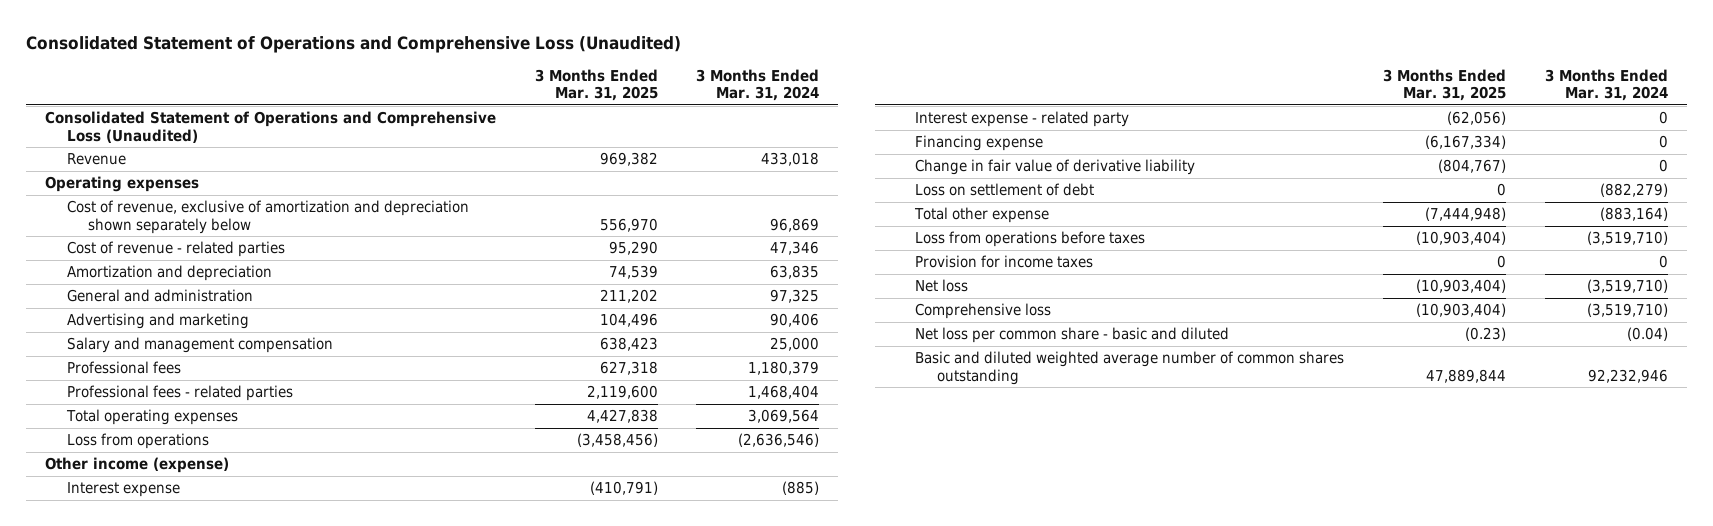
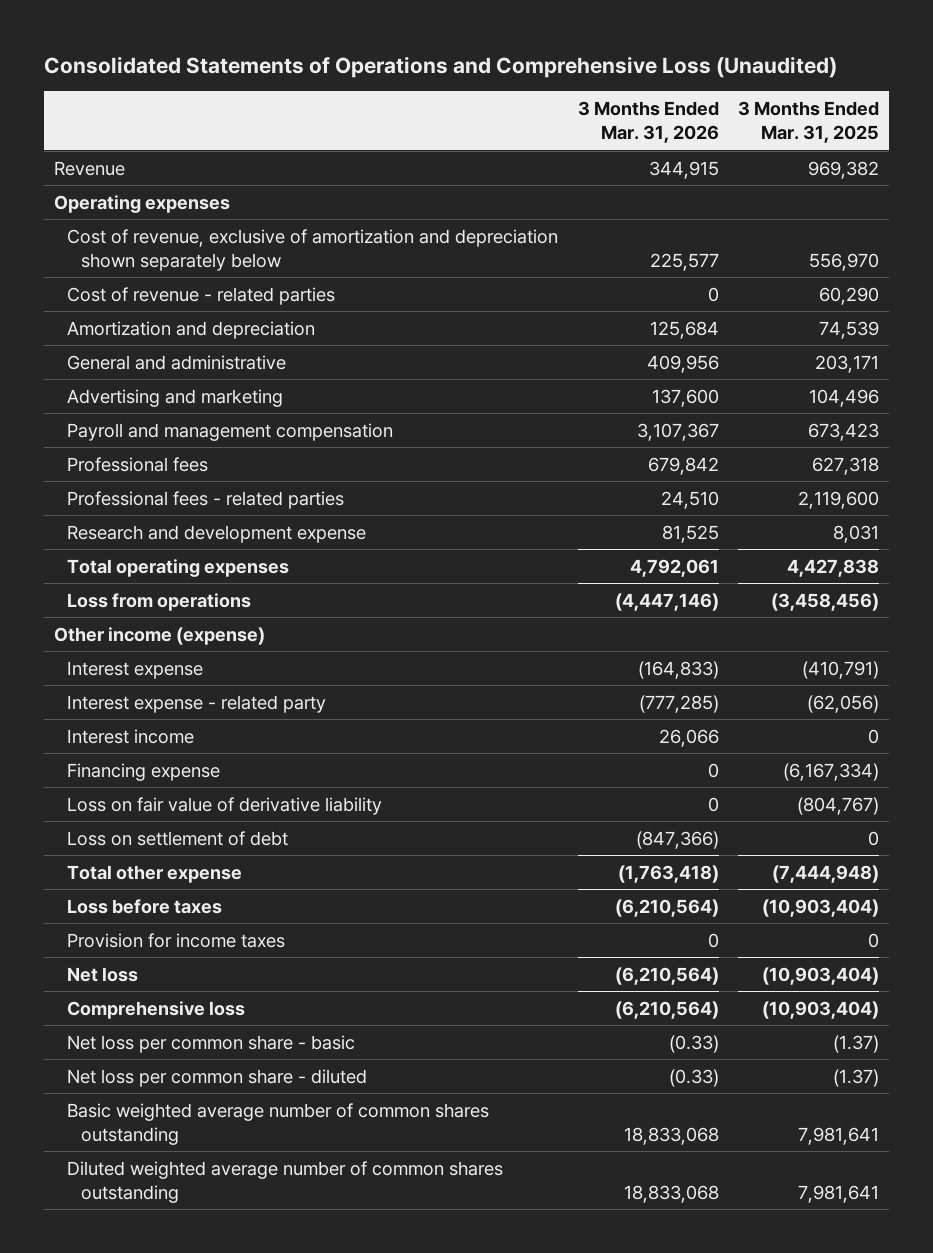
- Consolidated Statement of Operations and Comprehensive Loss (Unaudited)
+ Consolidated Statements of Operations and Comprehensive Loss (Unaudited)
- | 3 Months Ended Mar. 31, 2025 | 3 Months Ended Mar. 31, 2024
+ | 3 Months Ended Mar. 31, 2026 | 3 Months Ended Mar. 31, 2025
- Consolidated Statement of Operations and Comprehensive Loss (Unaudited)
- Cost of revenue - related parties | 95,290 | 47,346
+ Cost of revenue - related parties | 0 | 60,290
- General and administration | 211,202 | 97,325
+ General and administrative | 409,956 | 203,171
- Salary and management compensation | 638,423 | 25,000
+ Payroll and management compensation | 3,107,367 | 673,423
+ Research and development expense | 81,525 | 8,031
+ Interest income | 26,066 | 0
- Change in fair value of derivative liability | (804,767) | 0
+ Loss on fair value of derivative liability | 0 | (804,767)
- Loss from operations before taxes | (10,903,404) | (3,519,710)
+ Loss before taxes | (6,210,564) | (10,903,404)
- Net loss per common share - basic and diluted | (0.23) | (0.04)
- Basic and diluted weighted average number of common shares outstanding | 47,889,844 | 92,232,946
+ Net loss per common share - basic | (0.33) | (1.37)
+ Net loss per common share - diluted | (0.33) | (1.37)
+ Basic weighted average number of common shares outstanding | 18,833,068 | 7,981,641
+ Diluted weighted average number of common shares outstanding | 18,833,068 | 7,981,641

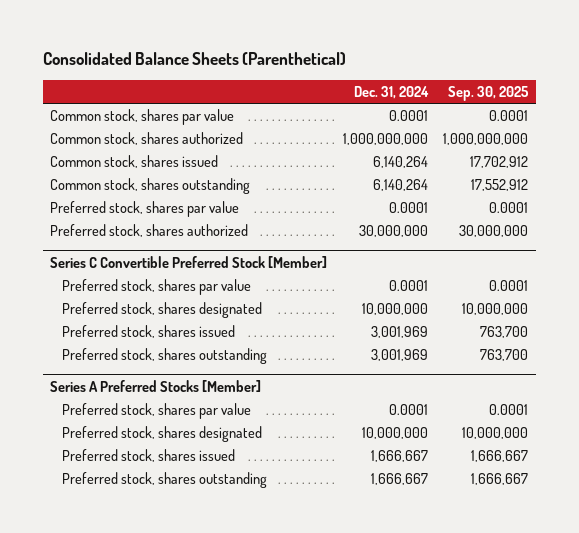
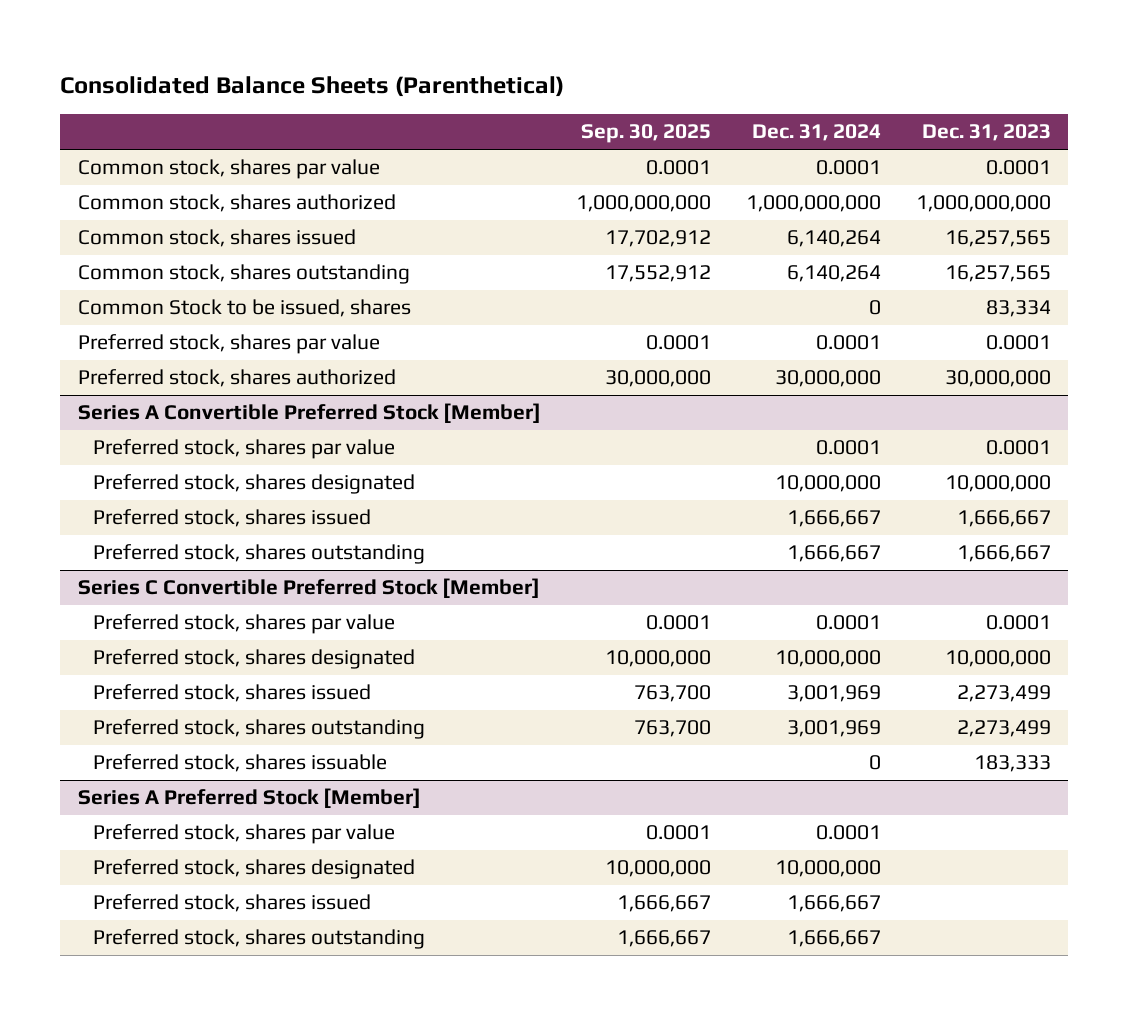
- | Dec. 31, 2024 | Sep. 30, 2025
+ | Sep. 30, 2025 | Dec. 31, 2024 | Dec. 31, 2023
+ Common Stock to be issued, shares | | 0 | 83,334
+ Series A Convertible Preferred Stock [Member]
+ Preferred stock, shares par value | | 0.0001 | 0.0001
+ Preferred stock, shares designated | | 10,000,000 | 10,000,000
+ Preferred stock, shares issued | | 1,666,667 | 1,666,667
+ Preferred stock, shares outstanding | | 1,666,667 | 1,666,667
- Series A Preferred Stocks [Member]
@ Series C Convertible Preferred Stock [Member]
+ Preferred stock, shares issuable | | 0 | 183,333
+ Series A Preferred Stock [Member]

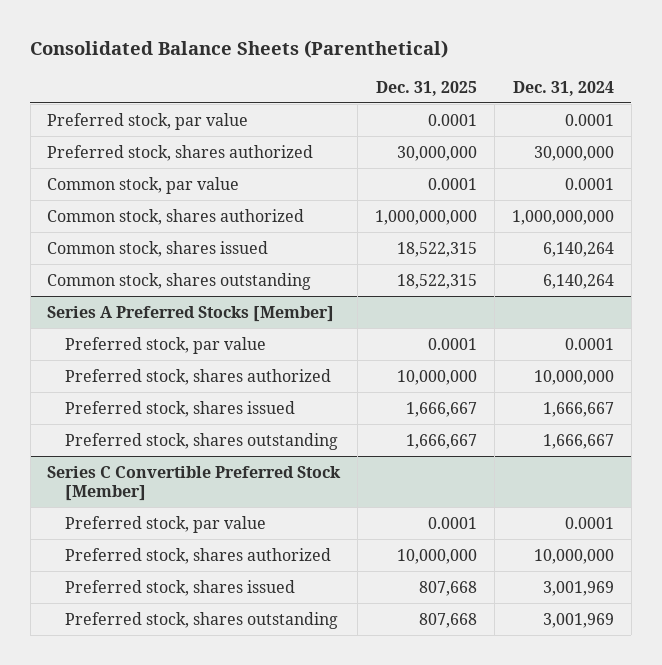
- | Sep. 30, 2025 | Dec. 31, 2024 | Dec. 31, 2023
+ | Dec. 31, 2025 | Dec. 31, 2024
- Common stock, shares par value | 0.0001 | 0.0001 | 0.0001
+ Preferred stock, par value | 0.0001 | 0.0001
moved up: Preferred stock, shares authorized | 30,000,000 | 30,000,000
+ Common stock, par value | 0.0001 | 0.0001
- Common Stock to be issued, shares | | 0 | 83,334
- Preferred stock, shares par value | 0.0001 | 0.0001 | 0.0001
- Series A Convertible Preferred Stock [Member]
- Preferred stock, shares par value | | 0.0001 | 0.0001
- Preferred stock, shares designated | | 10,000,000 | 10,000,000
+ Series A Preferred Stocks [Member]
+ Preferred stock, par value | 0.0001 | 0.0001
+ Preferred stock, shares authorized | 10,000,000 | 10,000,000
@ Series C Convertible Preferred Stock [Member]
- Preferred stock, shares par value | 0.0001 | 0.0001 | 0.0001
- Preferred stock, shares designated | 10,000,000 | 10,000,000 | 10,000,000
+ Preferred stock, par value | 0.0001 | 0.0001
+ Preferred stock, shares authorized | 10,000,000 | 10,000,000
- Preferred stock, shares issuable | | 0 | 183,333
- Series A Preferred Stock [Member]
- Preferred stock, shares par value | 0.0001 | 0.0001 |
- Preferred stock, shares designated | 10,000,000 | 10,000,000 |
- Preferred stock, shares issued | 1,666,667 | 1,666,667 |
- Preferred stock, shares outstanding | 1,666,667 | 1,666,667 |

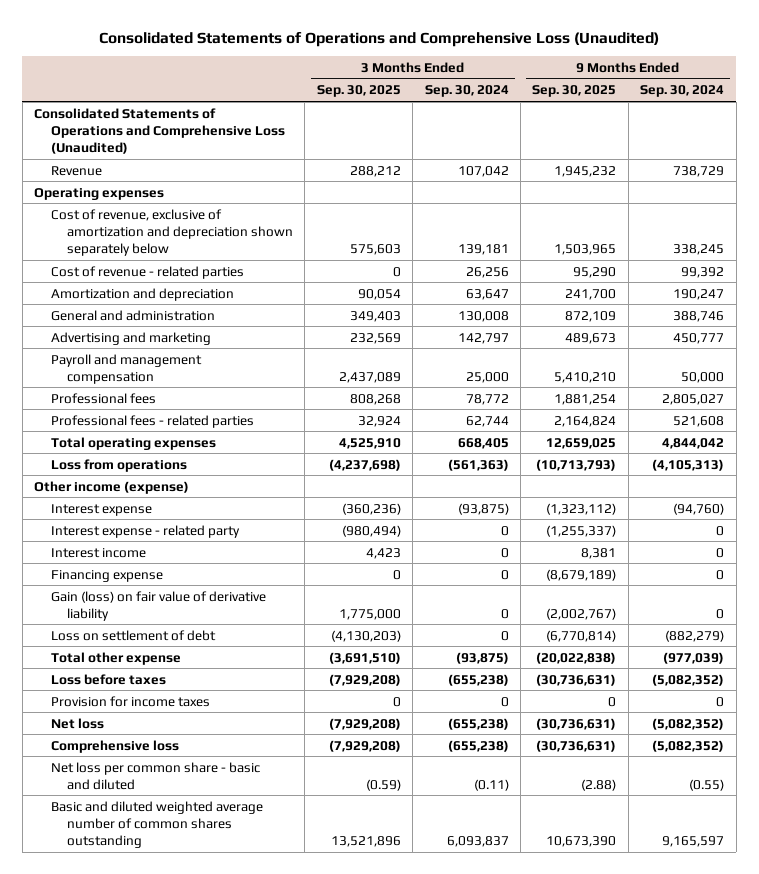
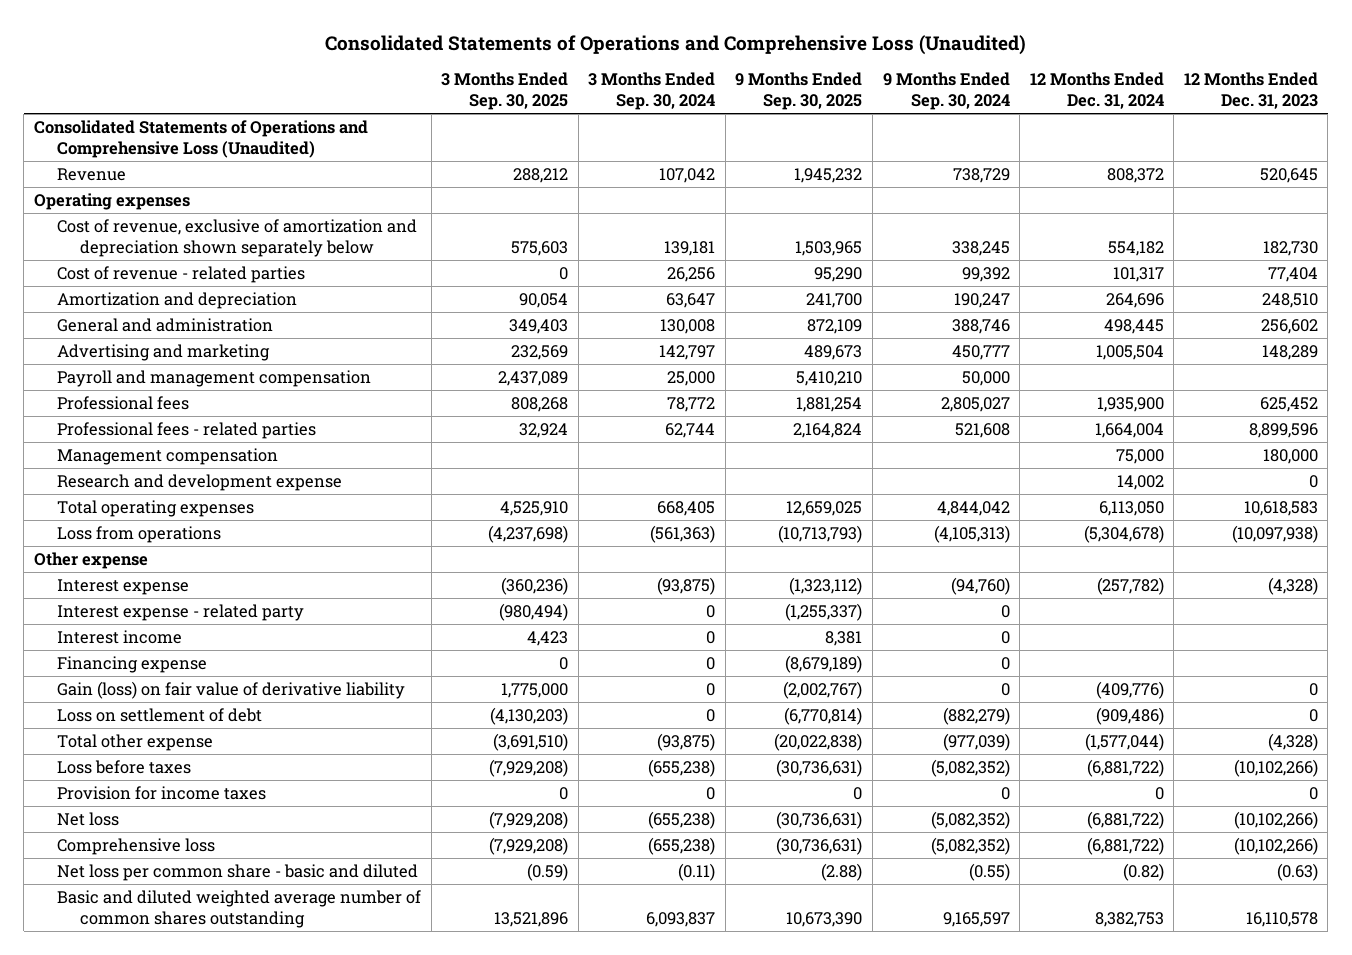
- | 3 Months Ended Sep. 30, 2025 | 3 Months Ended Sep. 30, 2024 | 9 Months Ended Sep. 30, 2025 | 9 Months Ended Sep. 30, 2024
+ | 3 Months Ended Sep. 30, 2025 | 3 Months Ended Sep. 30, 2024 | 9 Months Ended Sep. 30, 2025 | 9 Months Ended Sep. 30, 2024 | 12 Months Ended Dec. 31, 2024 | 12 Months Ended Dec. 31, 2023
+ Management compensation | | | | | 75,000 | 180,000
+ Research and development expense | | | | | 14,002 | 0
- Other income (expense)
+ Other expense

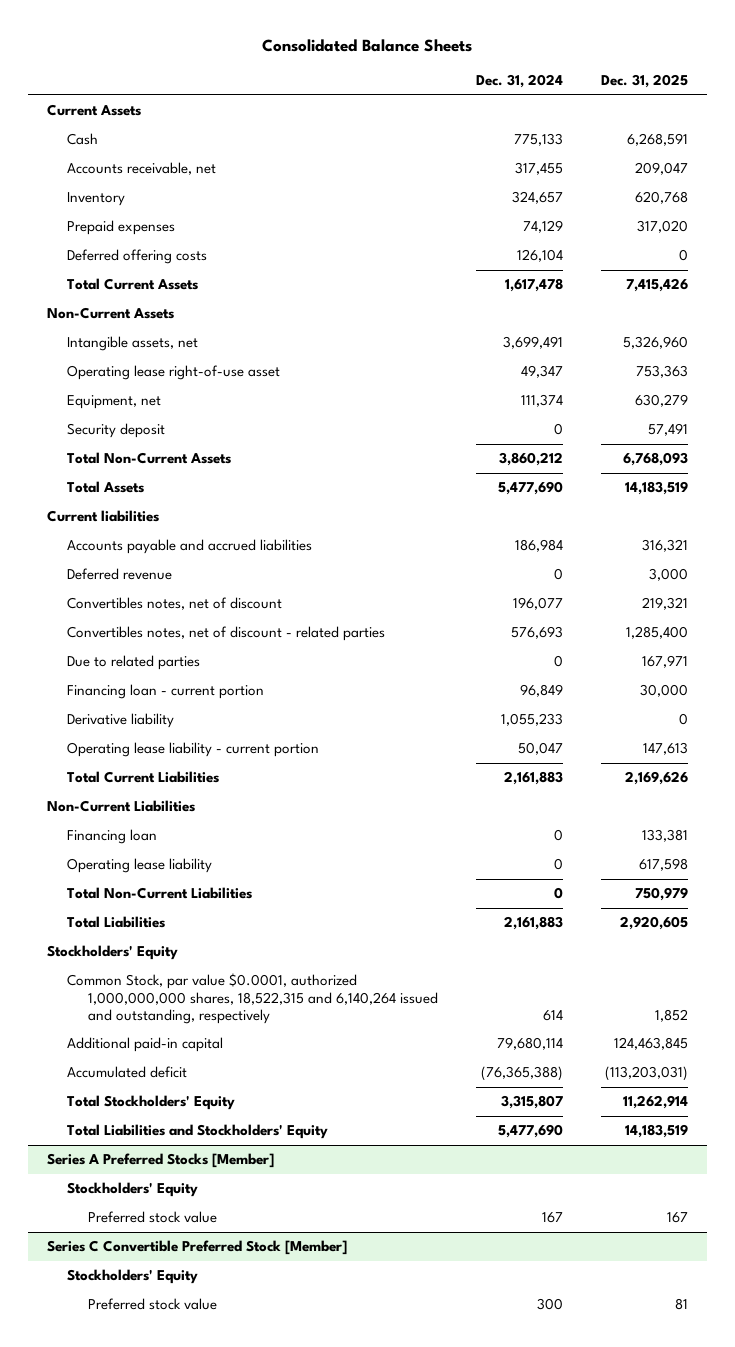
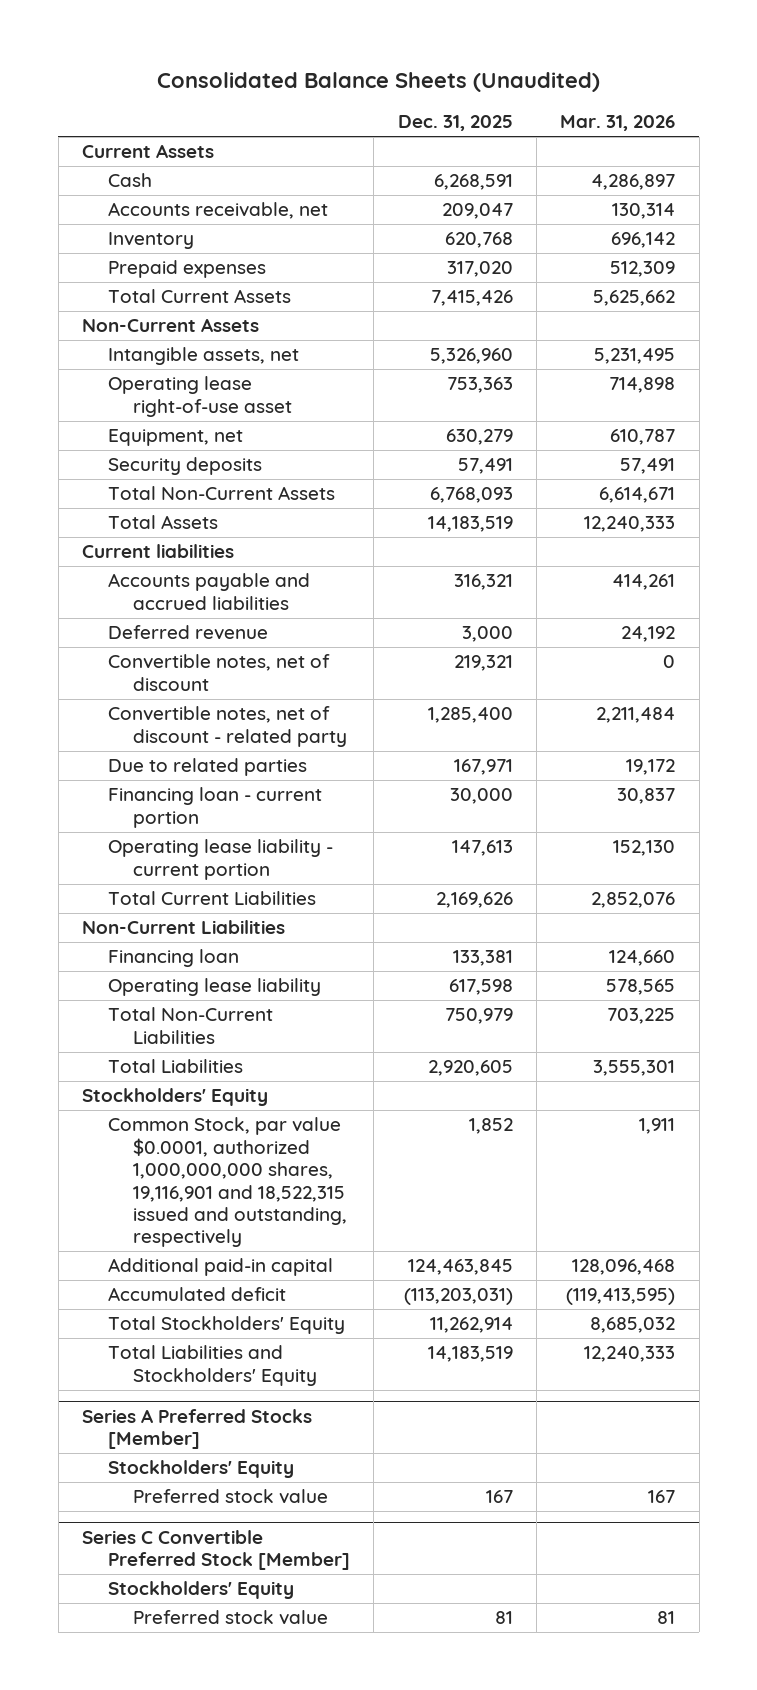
- Consolidated Balance Sheets
+ Consolidated Balance Sheets (Unaudited)
- | Dec. 31, 2024 | Dec. 31, 2025
+ | Dec. 31, 2025 | Mar. 31, 2026
- Deferred offering costs | 126,104 | 0
- Security deposit | 0 | 57,491
+ Security deposits | 57,491 | 57,491
- Convertibles notes, net of discount | 196,077 | 219,321
- Convertibles notes, net of discount - related parties | 576,693 | 1,285,400
+ Convertible notes, net of discount | 219,321 | 0
+ Convertible notes, net of discount - related party | 1,285,400 | 2,211,484
- Derivative liability | 1,055,233 | 0
- Common Stock, par value $0.0001, authorized 1,000,000,000 shares, 18,522,315 and 6,140,264 issued and outstanding, respectively | 614 | 1,852
+ Common Stock, par value $0.0001, authorized 1,000,000,000 shares, 19,116,901 and 18,522,315 issued and outstanding, respectively | 1,852 | 1,911

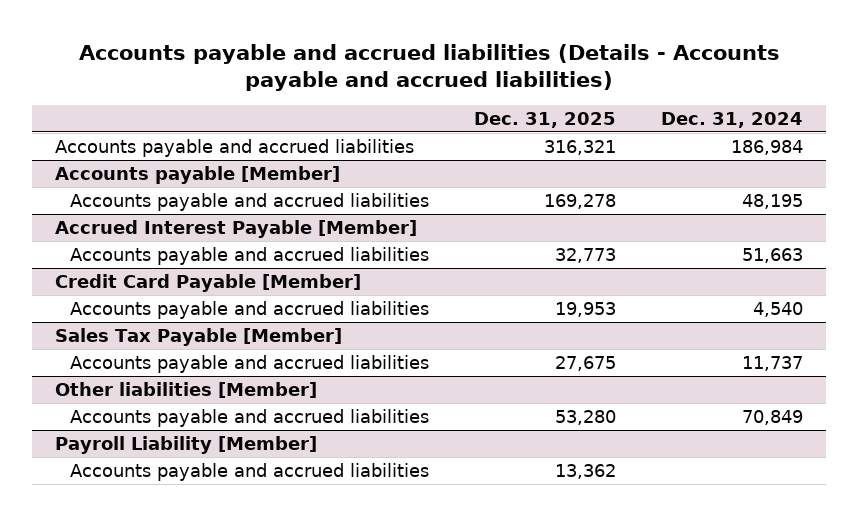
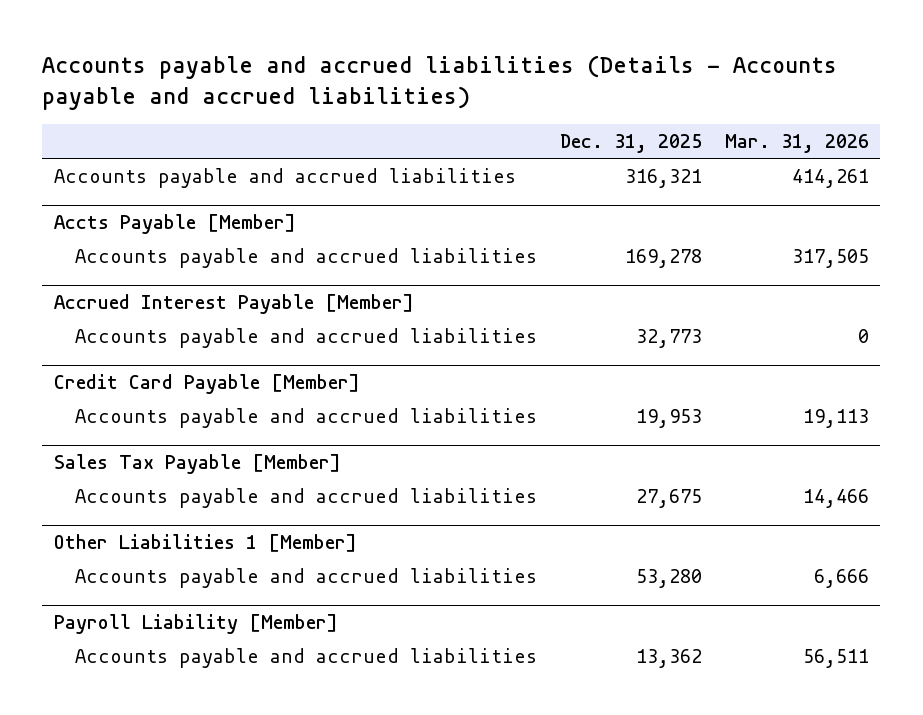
- | Dec. 31, 2025 | Dec. 31, 2024
+ | Dec. 31, 2025 | Mar. 31, 2026
- Accounts payable [Member]
+ Accts Payable [Member]
- Other liabilities [Member]
+ Other Liabilities 1 [Member]

